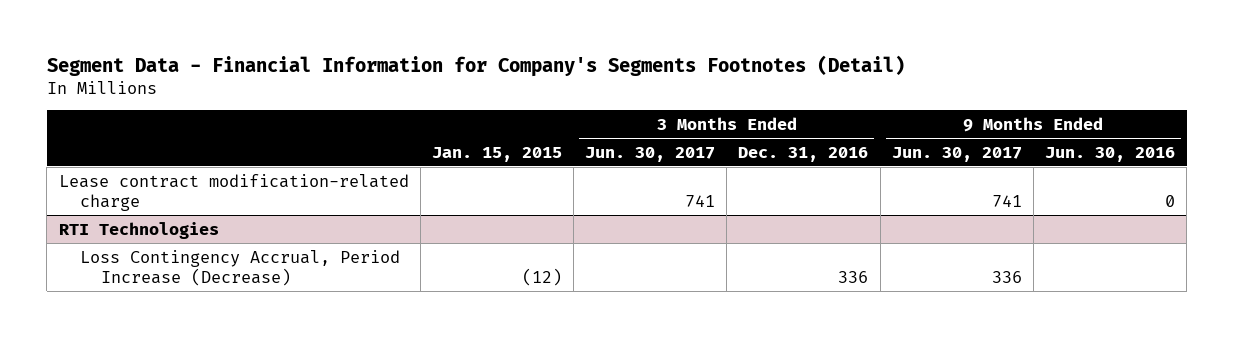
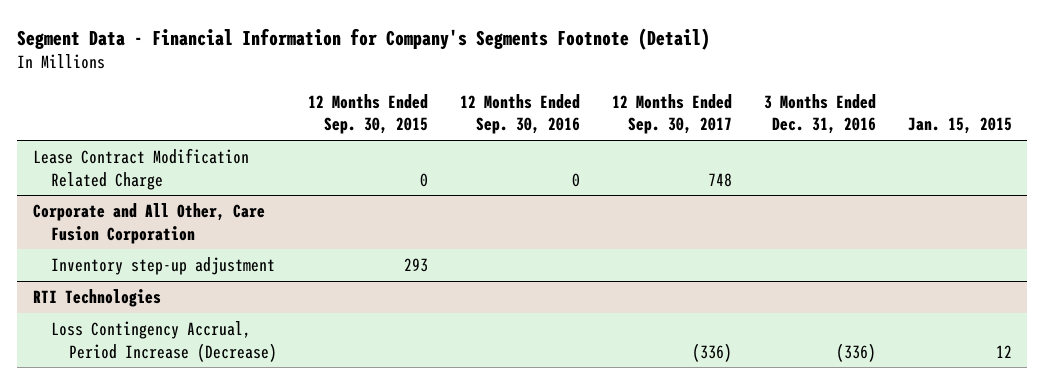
- Segment Data - Financial Information for Company's Segments Footnotes (Detail)
+ Segment Data - Financial Information for Company's Segments Footnote (Detail)
- | Jan. 15, 2015 | 3 Months Ended Jun. 30, 2017 | 3 Months Ended Dec. 31, 2016 | 9 Months Ended Jun. 30, 2017 | 9 Months Ended Jun. 30, 2016
+ | 12 Months Ended Sep. 30, 2015 | 12 Months Ended Sep. 30, 2016 | 12 Months Ended Sep. 30, 2017 | 3 Months Ended Dec. 31, 2016 | Jan. 15, 2015
- Lease contract modification-related charge | | 741 | | 741 | 0
+ Lease Contract Modification Related Charge | 0 | 0 | 748 | |
+ Corporate and All Other, Care Fusion Corporation
+ Inventory step-up adjustment | 293 | | | |
@ RTI Technologies
- Loss Contingency Accrual, Period Increase (Decrease) | (12) | | 336 | 336 |
+ Loss Contingency Accrual, Period Increase (Decrease) | | | (336) | (336) | 12

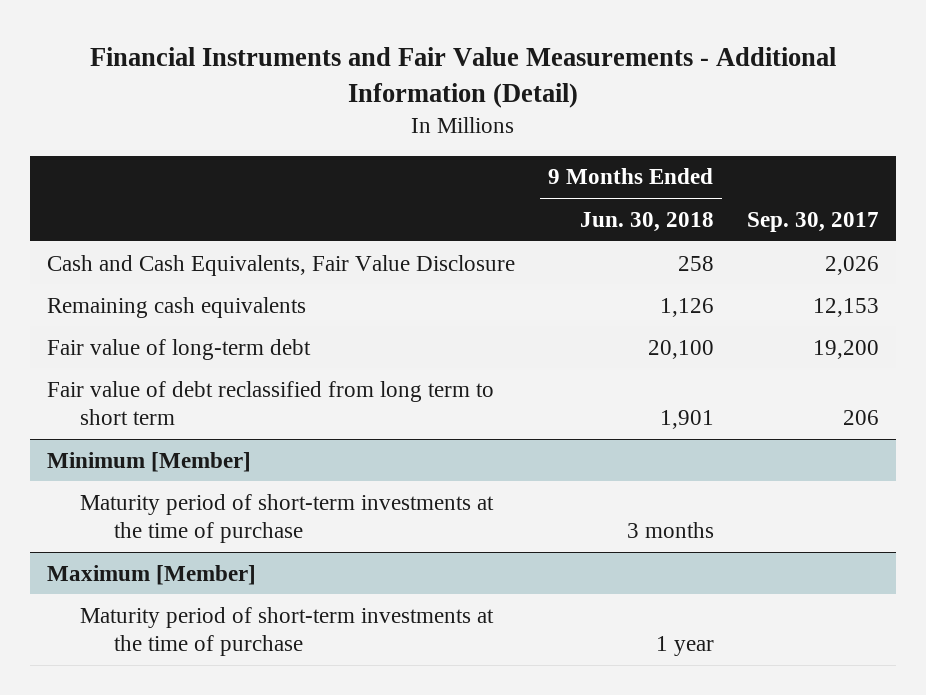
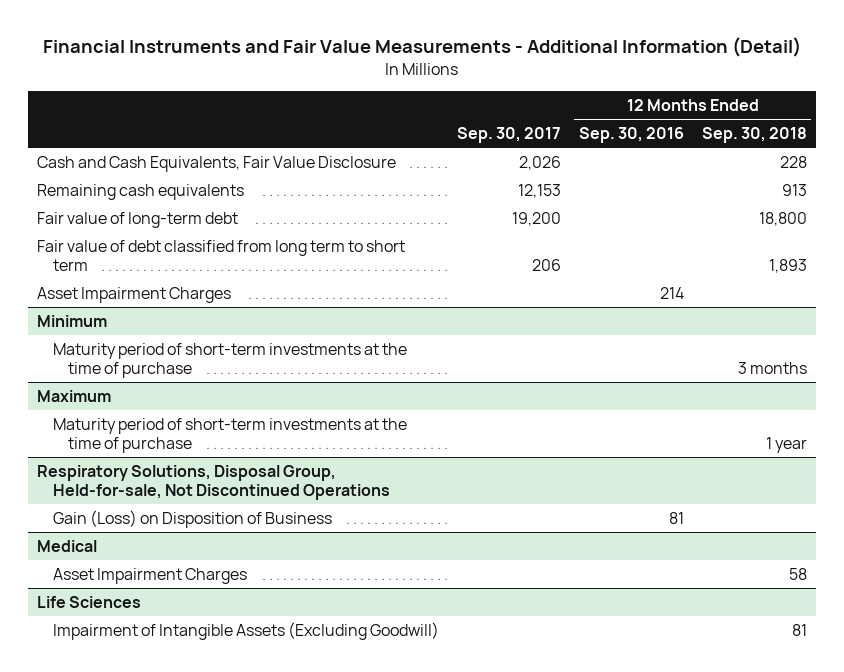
- | 9 Months Ended Jun. 30, 2018 | Sep. 30, 2017
+ | Sep. 30, 2017 | 12 Months Ended Sep. 30, 2016 | 12 Months Ended Sep. 30, 2018
- Fair value of debt reclassified from long term to short term | 1,901 | 206
- Minimum [Member]
+ Fair value of debt classified from long term to short term | 206 | | 1,893
+ Asset Impairment Charges | | 214 |
+ Minimum
- Maximum [Member]
+ Maximum
+ Respiratory Solutions, Disposal Group, Held-for-sale, Not Discontinued Operations
+ Gain (Loss) on Disposition of Business | | 81 |
+ Medical
+ Asset Impairment Charges | | | 58
+ Life Sciences
+ Impairment of Intangible Assets (Excluding Goodwill) | | | 81

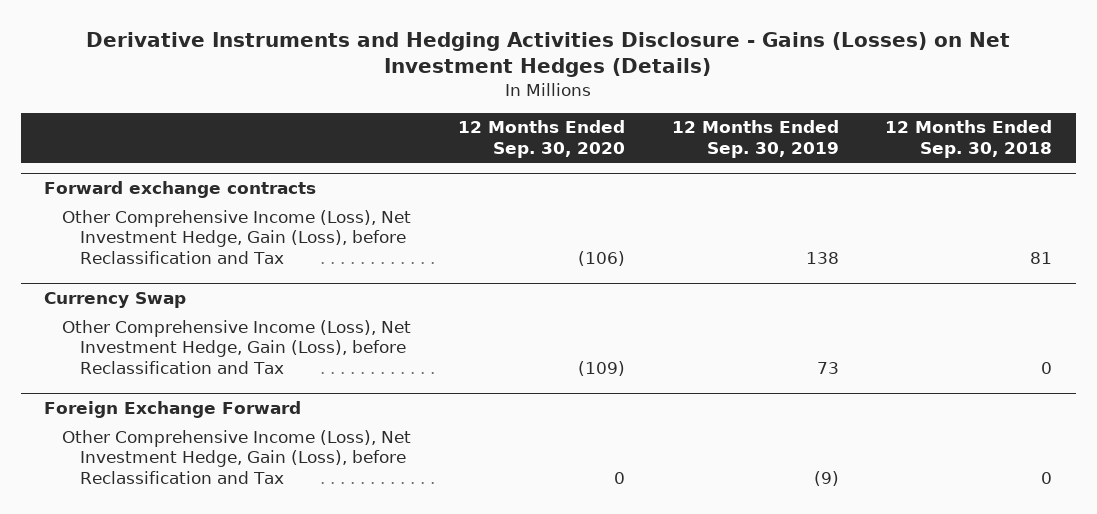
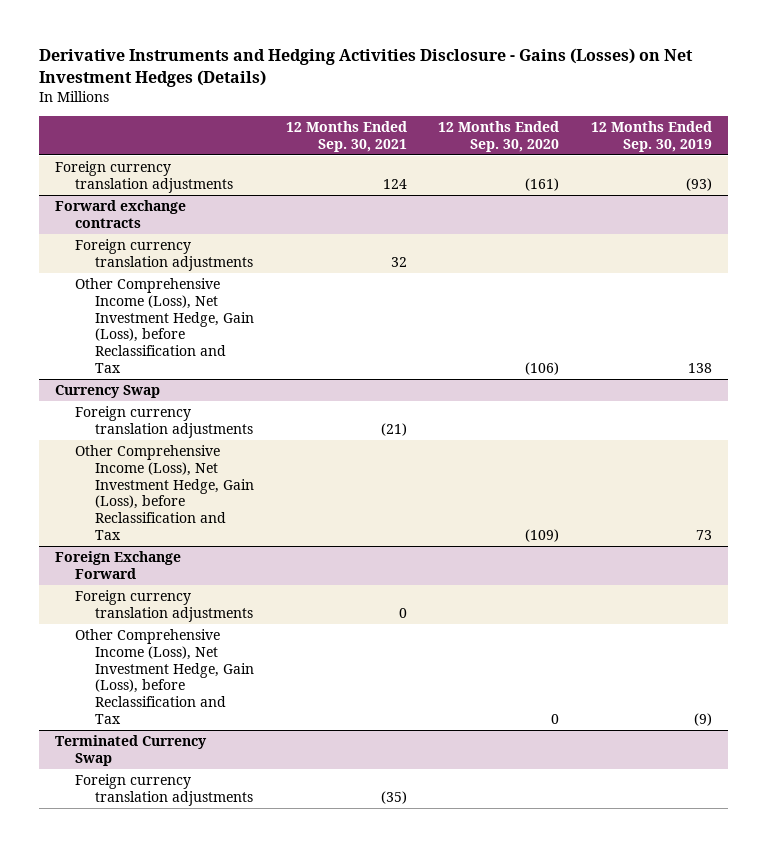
- | 12 Months Ended Sep. 30, 2020 | 12 Months Ended Sep. 30, 2019 | 12 Months Ended Sep. 30, 2018
+ | 12 Months Ended Sep. 30, 2021 | 12 Months Ended Sep. 30, 2020 | 12 Months Ended Sep. 30, 2019
+ Foreign currency translation adjustments | 124 | (161) | (93)
@ Forward exchange contracts
+ Foreign currency translation adjustments | 32 | |
@ Currency Swap
+ Foreign currency translation adjustments | (21) | |
@ Foreign Exchange Forward
+ Foreign currency translation adjustments | 0 | |
+ Terminated Currency Swap
+ Foreign currency translation adjustments | (35) | |

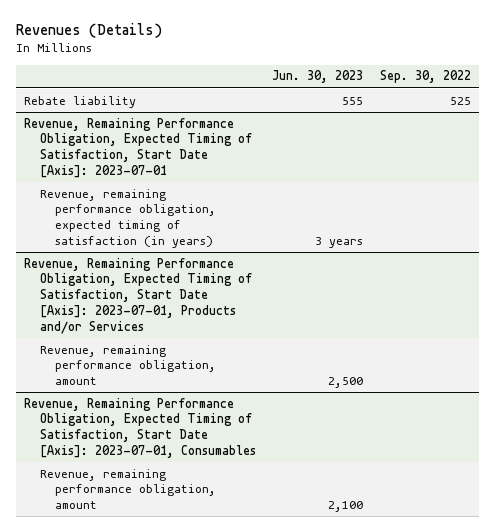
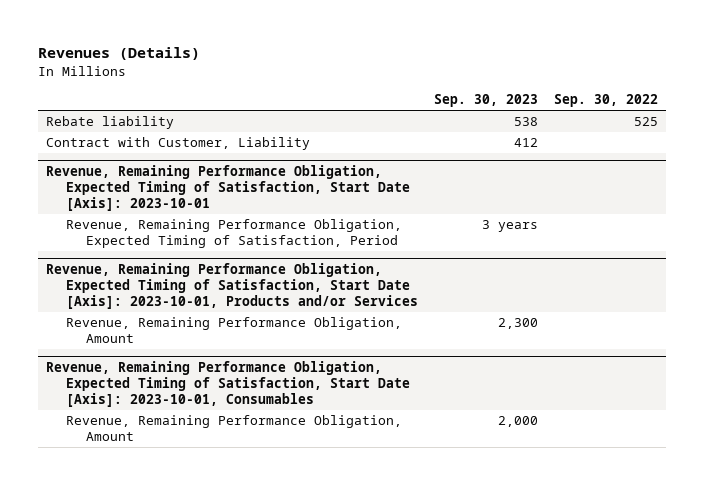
- | Jun. 30, 2023 | Sep. 30, 2022
+ | Sep. 30, 2023 | Sep. 30, 2022
- Revenue, Remaining Performance Obligation, Expected Timing of Satisfaction, Start Date [Axis]: 2023-07-01
- Revenue, remaining performance obligation, expected timing of satisfaction (in years) | 3 years |
- Revenue, Remaining Performance Obligation, Expected Timing of Satisfaction, Start Date [Axis]: 2023-07-01, Products and/or Services
- Revenue, remaining performance obligation, amount | 2,500 |
- Revenue, Remaining Performance Obligation, Expected Timing of Satisfaction, Start Date [Axis]: 2023-07-01, Consumables
- Revenue, remaining performance obligation, amount | 2,100 |
+ Contract with Customer, Liability | 412 |
+ Revenue, Remaining Performance Obligation, Expected Timing of Satisfaction, Start Date [Axis]: 2023-10-01
+ Revenue, Remaining Performance Obligation, Expected Timing of Satisfaction, Period | 3 years |
+ Revenue, Remaining Performance Obligation, Expected Timing of Satisfaction, Start Date [Axis]: 2023-10-01, Products and/or Services
+ Revenue, Remaining Performance Obligation, Amount | 2,300 |
+ Revenue, Remaining Performance Obligation, Expected Timing of Satisfaction, Start Date [Axis]: 2023-10-01, Consumables
+ Revenue, Remaining Performance Obligation, Amount | 2,000 |

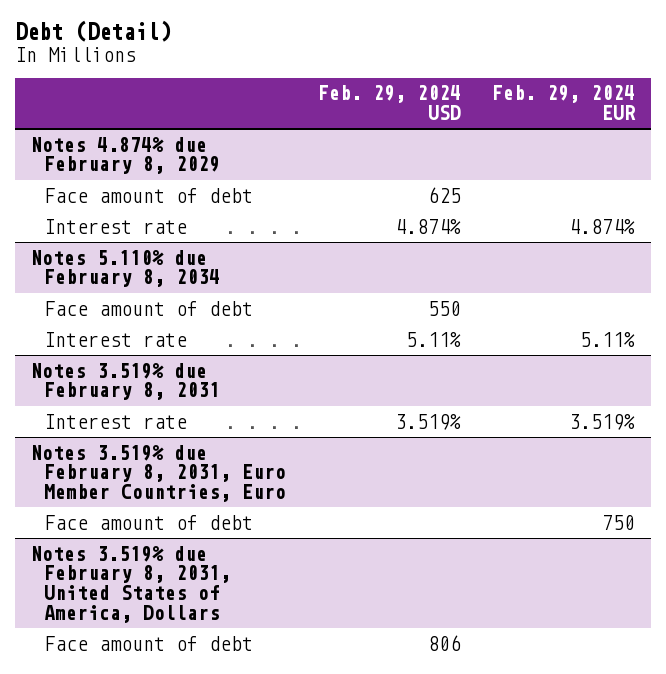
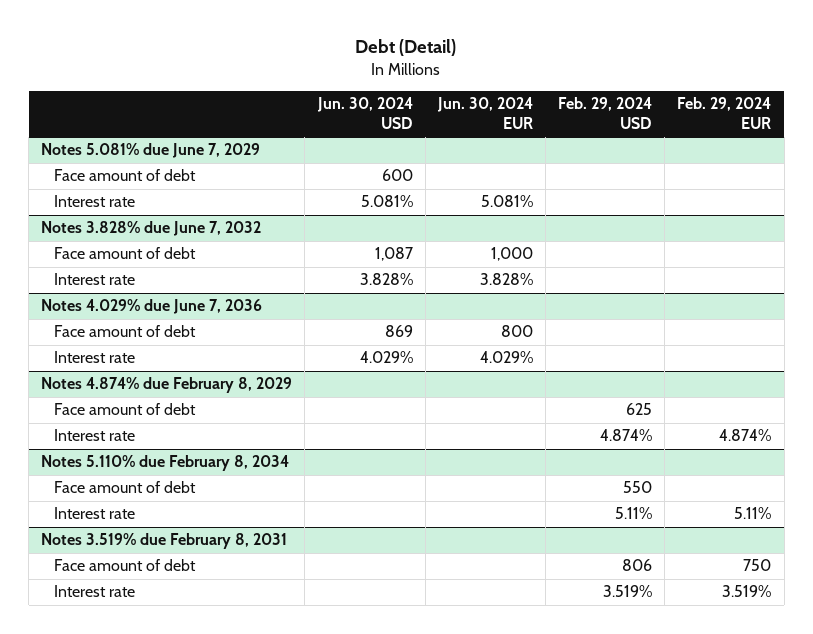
- | Feb. 29, 2024 USD | Feb. 29, 2024 EUR
+ | Jun. 30, 2024 USD | Jun. 30, 2024 EUR | Feb. 29, 2024 USD | Feb. 29, 2024 EUR
+ Notes 5.081% due June 7, 2029
+ Face amount of debt | 600 | | |
+ Interest rate | 5.081% | 5.081% | |
+ Notes 3.828% due June 7, 2032
+ Face amount of debt | 1,087 | 1,000 | |
+ Interest rate | 3.828% | 3.828% | |
+ Notes 4.029% due June 7, 2036
+ Face amount of debt | 869 | 800 | |
+ Interest rate | 4.029% | 4.029% | |
@ Notes 3.519% due February 8, 2031
+ Face amount of debt | | | 806 | 750
- Notes 3.519% due February 8, 2031, Euro Member Countries, Euro
- Face amount of debt | | 750
- Notes 3.519% due February 8, 2031, United States of America, Dollars
- Face amount of debt | 806 |

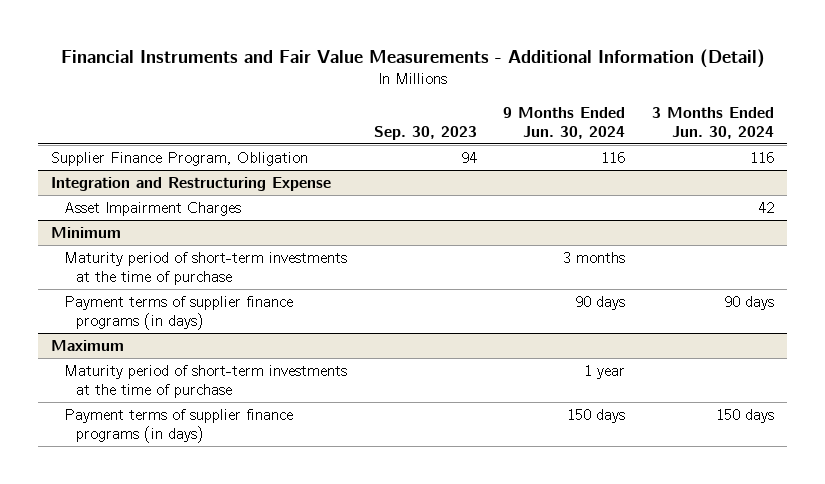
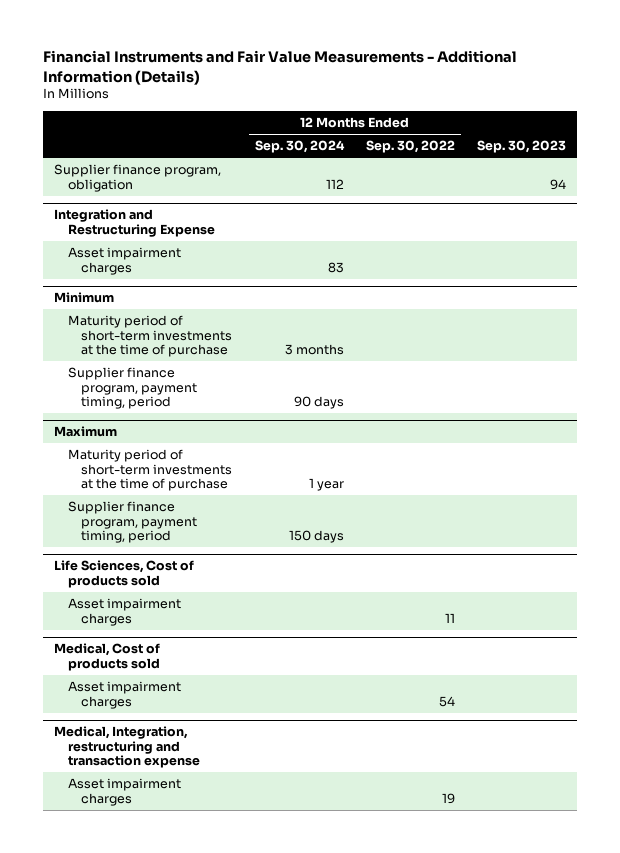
- Financial Instruments and Fair Value Measurements - Additional Information (Detail)
+ Financial Instruments and Fair Value Measurements - Additional Information (Details)
- | Sep. 30, 2023 | 9 Months Ended Jun. 30, 2024 | 3 Months Ended Jun. 30, 2024
+ | 12 Months Ended Sep. 30, 2024 | 12 Months Ended Sep. 30, 2022 | Sep. 30, 2023
- Supplier Finance Program, Obligation | 94 | 116 | 116
+ Supplier finance program, obligation | 112 | | 94
@ Integration and Restructuring Expense
- Asset Impairment Charges | | | 42
+ Asset impairment charges | 83 | |
@ Minimum
- Payment terms of supplier finance programs (in days) | | 90 days | 90 days
+ Supplier finance program, payment timing, period | 90 days | |
@ Maximum
- Payment terms of supplier finance programs (in days) | | 150 days | 150 days
+ Supplier finance program, payment timing, period | 150 days | |
+ Life Sciences, Cost of products sold
+ Asset impairment charges | | 11 |
+ Medical, Cost of products sold
+ Asset impairment charges | | 54 |
+ Medical, Integration, restructuring and transaction expense
+ Asset impairment charges | | 19 |

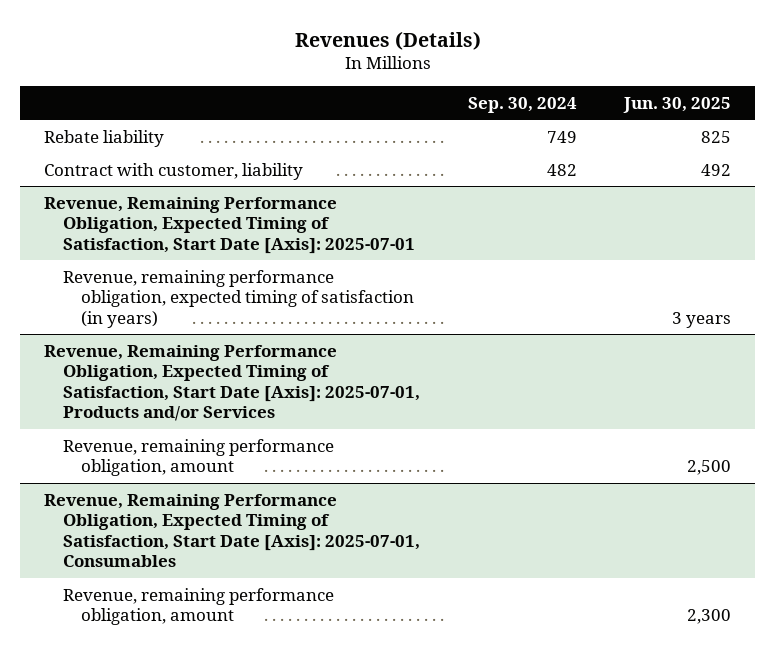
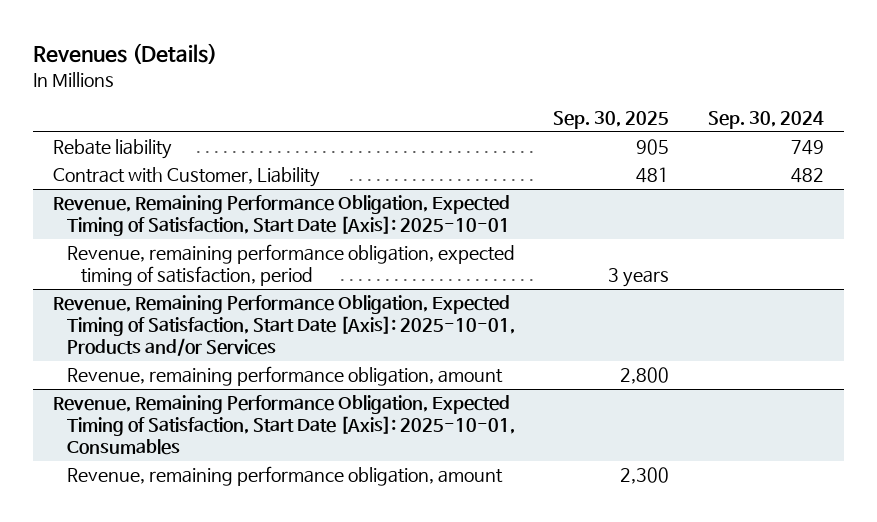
- | Sep. 30, 2024 | Jun. 30, 2025
+ | Sep. 30, 2025 | Sep. 30, 2024
- Contract with customer, liability | 482 | 492
- Revenue, Remaining Performance Obligation, Expected Timing of Satisfaction, Start Date [Axis]: 2025-07-01
- Revenue, remaining performance obligation, expected timing of satisfaction (in years) | | 3 years
- Revenue, Remaining Performance Obligation, Expected Timing of Satisfaction, Start Date [Axis]: 2025-07-01, Products and/or Services
+ Contract with Customer, Liability | 481 | 482
+ Revenue, Remaining Performance Obligation, Expected Timing of Satisfaction, Start Date [Axis]: 2025-10-01
+ Revenue, remaining performance obligation, expected timing of satisfaction, period | 3 years |
+ Revenue, Remaining Performance Obligation, Expected Timing of Satisfaction, Start Date [Axis]: 2025-10-01, Products and/or Services
- Revenue, Remaining Performance Obligation, Expected Timing of Satisfaction, Start Date [Axis]: 2025-07-01, Consumables
+ Revenue, Remaining Performance Obligation, Expected Timing of Satisfaction, Start Date [Axis]: 2025-10-01, Consumables

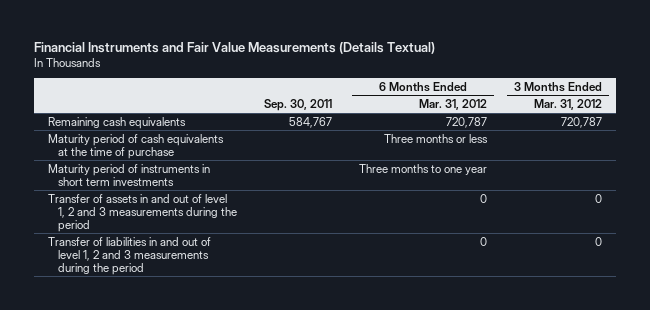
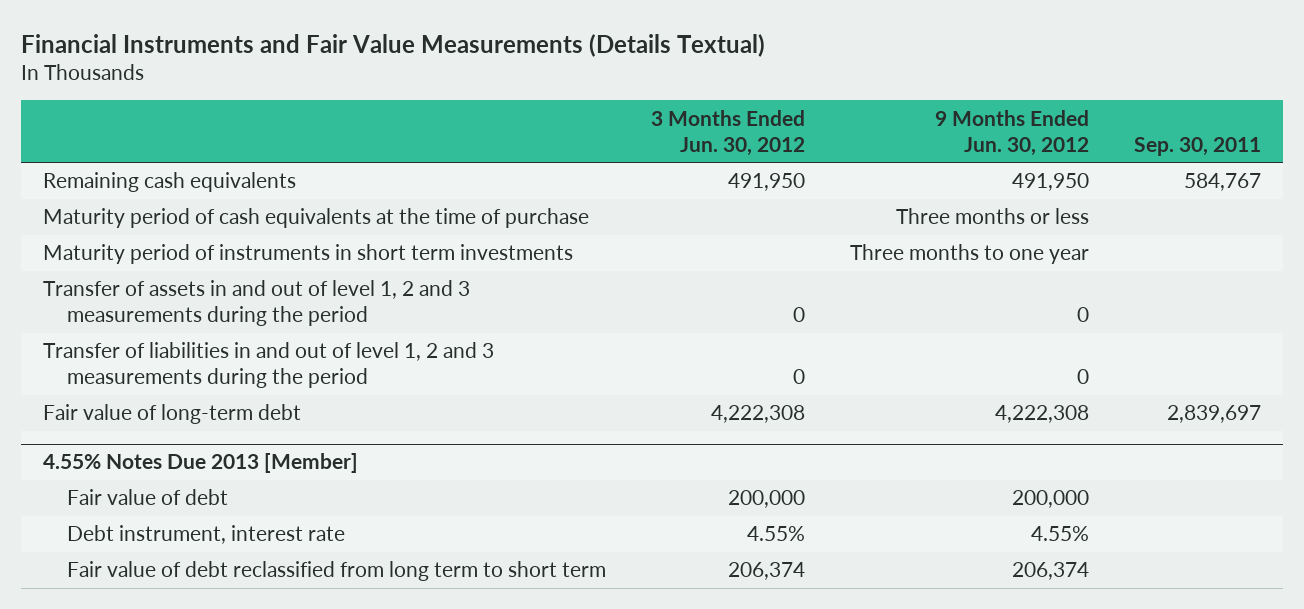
- | Sep. 30, 2011 | 6 Months Ended Mar. 31, 2012 | 3 Months Ended Mar. 31, 2012
+ | 3 Months Ended Jun. 30, 2012 | 9 Months Ended Jun. 30, 2012 | Sep. 30, 2011
+ Fair value of long-term debt | 4,222,308 | 4,222,308 | 2,839,697
+ 4.55% Notes Due 2013 [Member]
+ Fair value of debt | 200,000 | 200,000 |
+ Debt instrument, interest rate | 4.55% | 4.55% |
+ Fair value of debt reclassified from long term to short term | 206,374 | 206,374 |

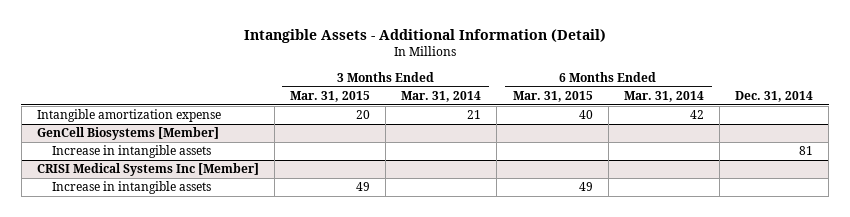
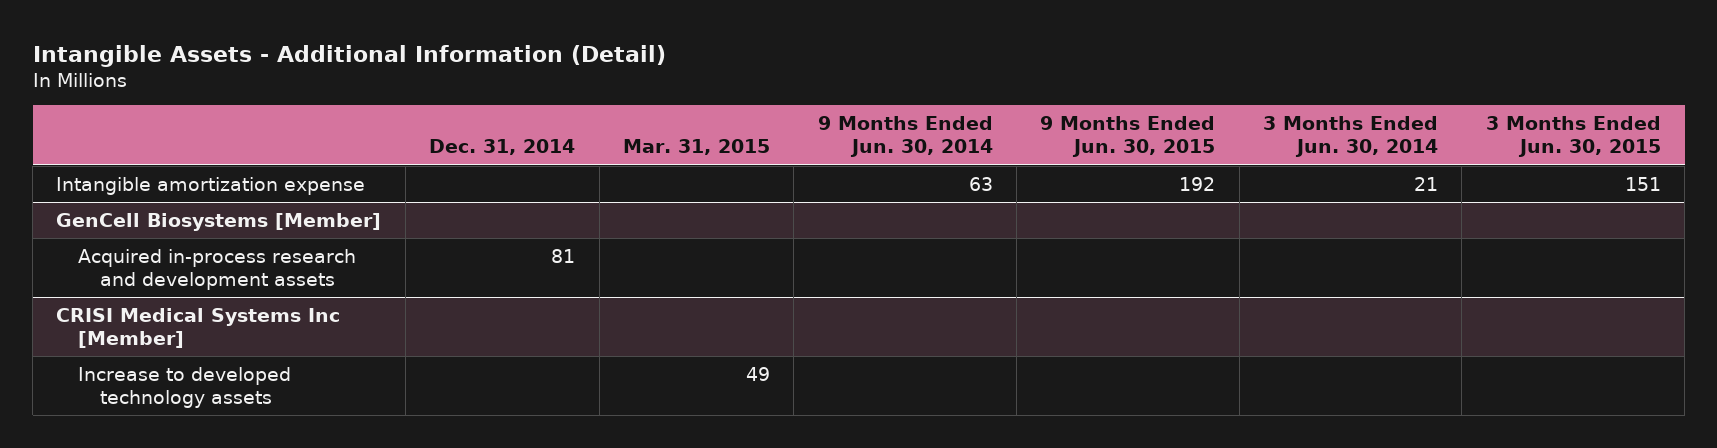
- | 3 Months Ended Mar. 31, 2015 | 3 Months Ended Mar. 31, 2014 | 6 Months Ended Mar. 31, 2015 | 6 Months Ended Mar. 31, 2014 | Dec. 31, 2014
+ | Dec. 31, 2014 | Mar. 31, 2015 | 9 Months Ended Jun. 30, 2014 | 9 Months Ended Jun. 30, 2015 | 3 Months Ended Jun. 30, 2014 | 3 Months Ended Jun. 30, 2015
@ GenCell Biosystems [Member]
- Increase in intangible assets | | | | | 81
+ Acquired in-process research and development assets | 81 | | | | |
@ CRISI Medical Systems Inc [Member]
- Increase in intangible assets | 49 | | 49 | |
+ Increase to developed technology assets | | 49 | | | |

